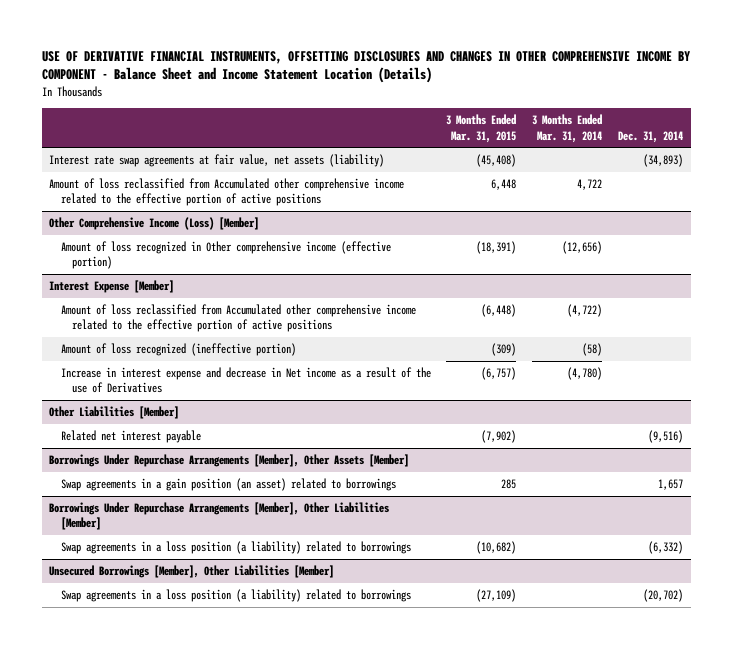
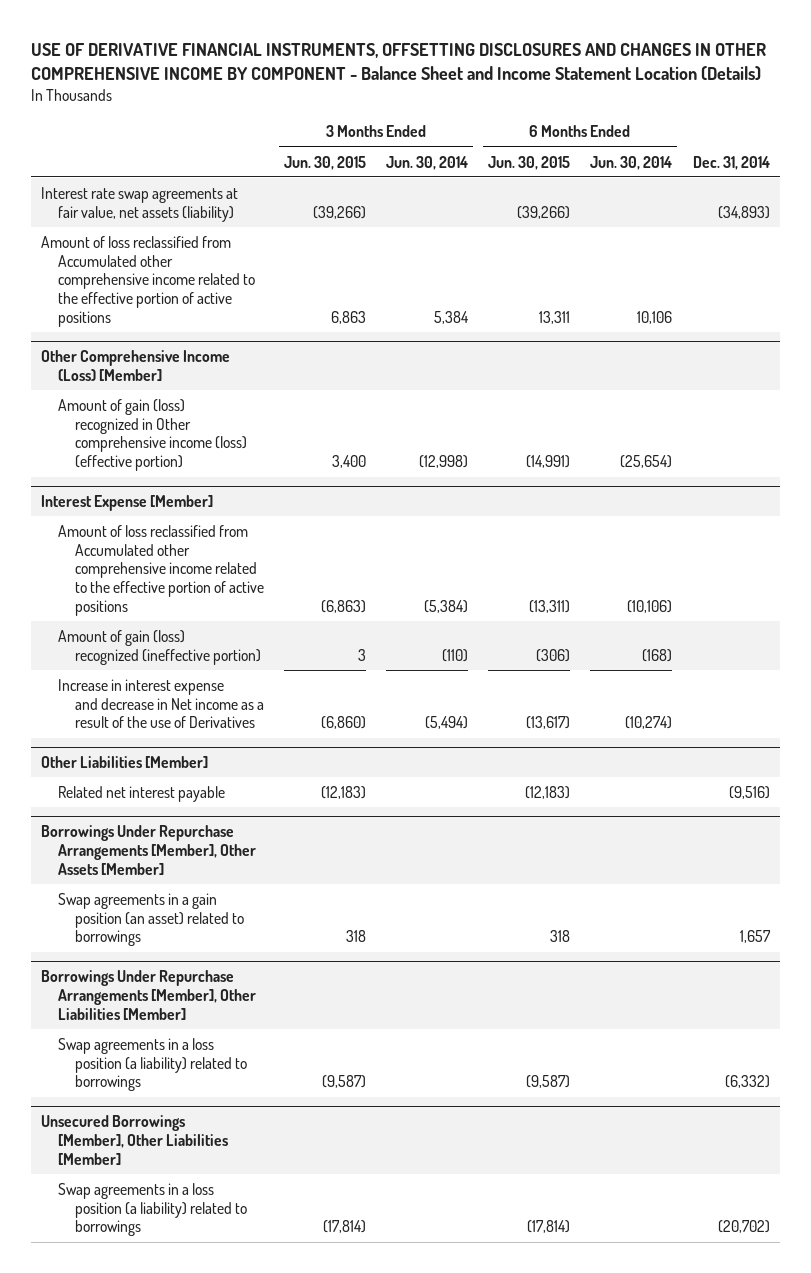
- | 3 Months Ended Mar. 31, 2015 | 3 Months Ended Mar. 31, 2014 | Dec. 31, 2014
+ | 3 Months Ended Jun. 30, 2015 | 3 Months Ended Jun. 30, 2014 | 6 Months Ended Jun. 30, 2015 | 6 Months Ended Jun. 30, 2014 | Dec. 31, 2014
@ Other Comprehensive Income (Loss) [Member]
- Amount of loss recognized in Other comprehensive income (effective portion) | (18,391) | (12,656) |
+ Amount of gain (loss) recognized in Other comprehensive income (loss) (effective portion) | 3,400 | (12,998) | (14,991) | (25,654) |
@ Interest Expense [Member]
- Amount of loss recognized (ineffective portion) | (309) | (58) |
+ Amount of gain (loss) recognized (ineffective portion) | 3 | (110) | (306) | (168) |

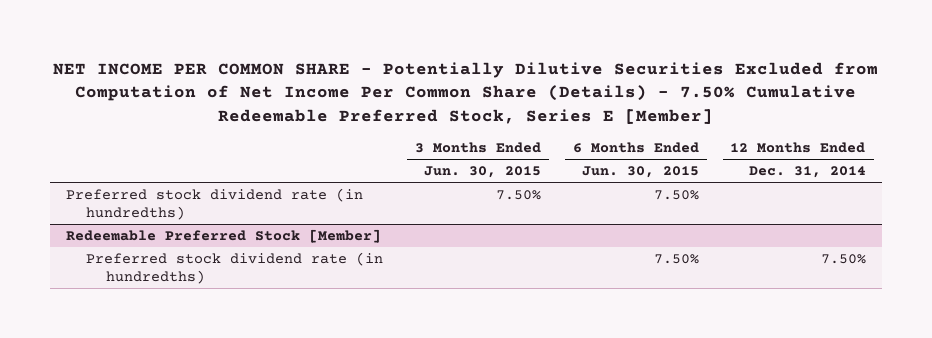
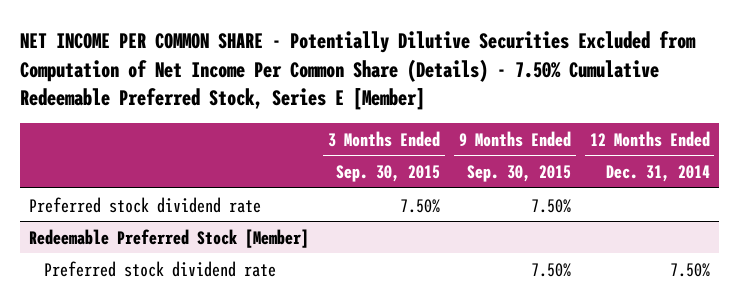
- | 3 Months Ended Jun. 30, 2015 | 6 Months Ended Jun. 30, 2015 | 12 Months Ended Dec. 31, 2014
+ | 3 Months Ended Sep. 30, 2015 | 9 Months Ended Sep. 30, 2015 | 12 Months Ended Dec. 31, 2014
- Preferred stock dividend rate (in hundredths) | 7.50% | 7.50% |
+ Preferred stock dividend rate | 7.50% | 7.50% |
@ Redeemable Preferred Stock [Member]
- Preferred stock dividend rate (in hundredths) | | 7.50% | 7.50%
+ Preferred stock dividend rate | | 7.50% | 7.50%

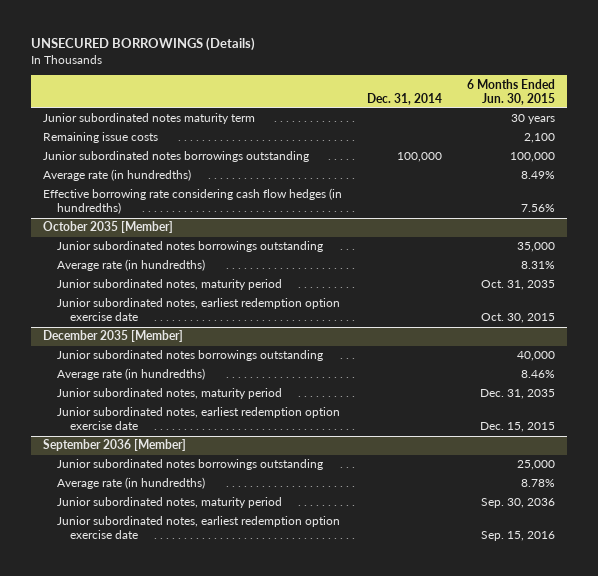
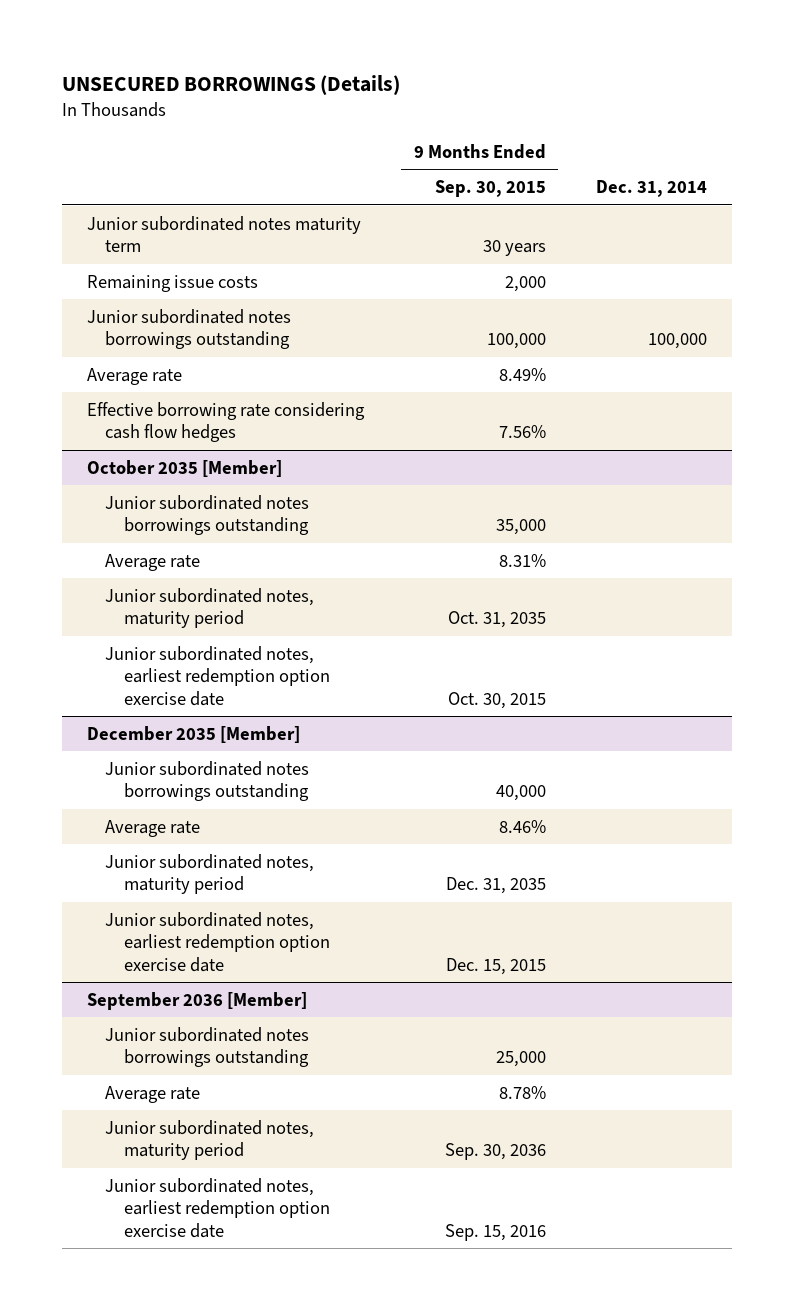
- | Dec. 31, 2014 | 6 Months Ended Jun. 30, 2015
+ | 9 Months Ended Sep. 30, 2015 | Dec. 31, 2014
- Average rate (in hundredths) | | 8.49%
- Effective borrowing rate considering cash flow hedges (in hundredths) | | 7.56%
+ Average rate | 8.49% |
+ Effective borrowing rate considering cash flow hedges | 7.56% |
@ October 2035 [Member]
- Average rate (in hundredths) | | 8.31%
+ Average rate | 8.31% |
@ December 2035 [Member]
- Average rate (in hundredths) | | 8.46%
+ Average rate | 8.46% |
@ September 2036 [Member]
- Average rate (in hundredths) | | 8.78%
+ Average rate | 8.78% |

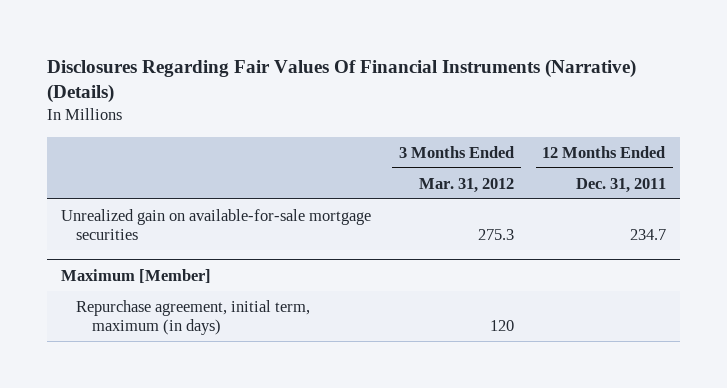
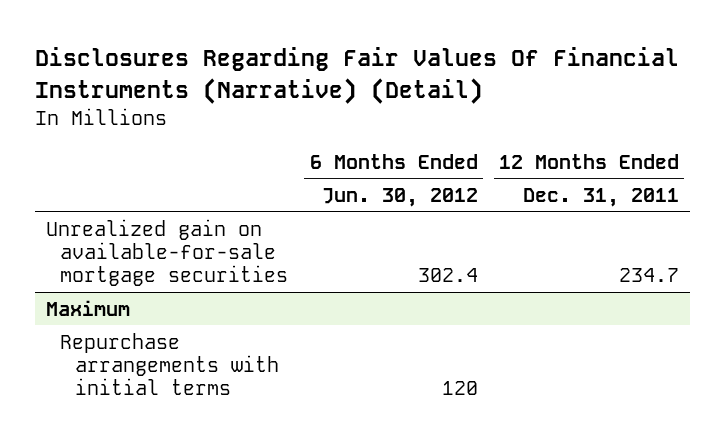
- Disclosures Regarding Fair Values Of Financial Instruments (Narrative) (Details)
+ Disclosures Regarding Fair Values Of Financial Instruments (Narrative) (Detail)
- | 3 Months Ended Mar. 31, 2012 | 12 Months Ended Dec. 31, 2011
+ | 6 Months Ended Jun. 30, 2012 | 12 Months Ended Dec. 31, 2011
- Maximum [Member]
- Repurchase agreement, initial term, maximum (in days) | 120 |
+ Maximum
+ Repurchase arrangements with initial terms | 120 |

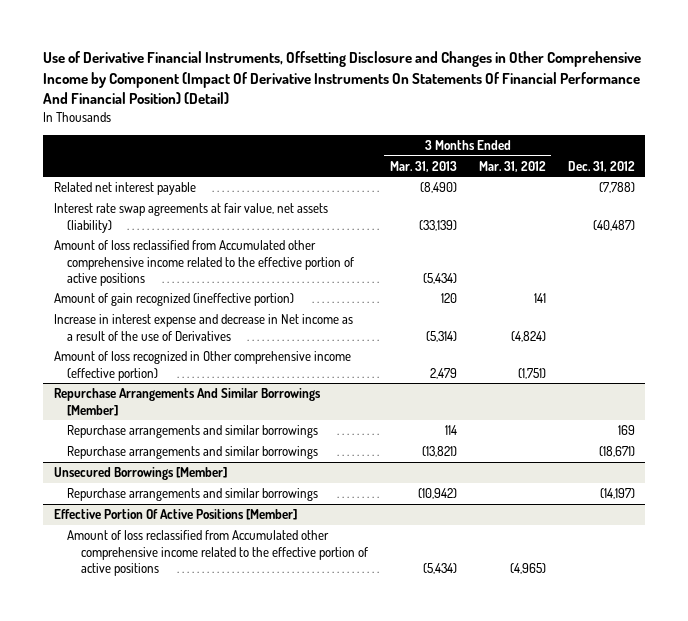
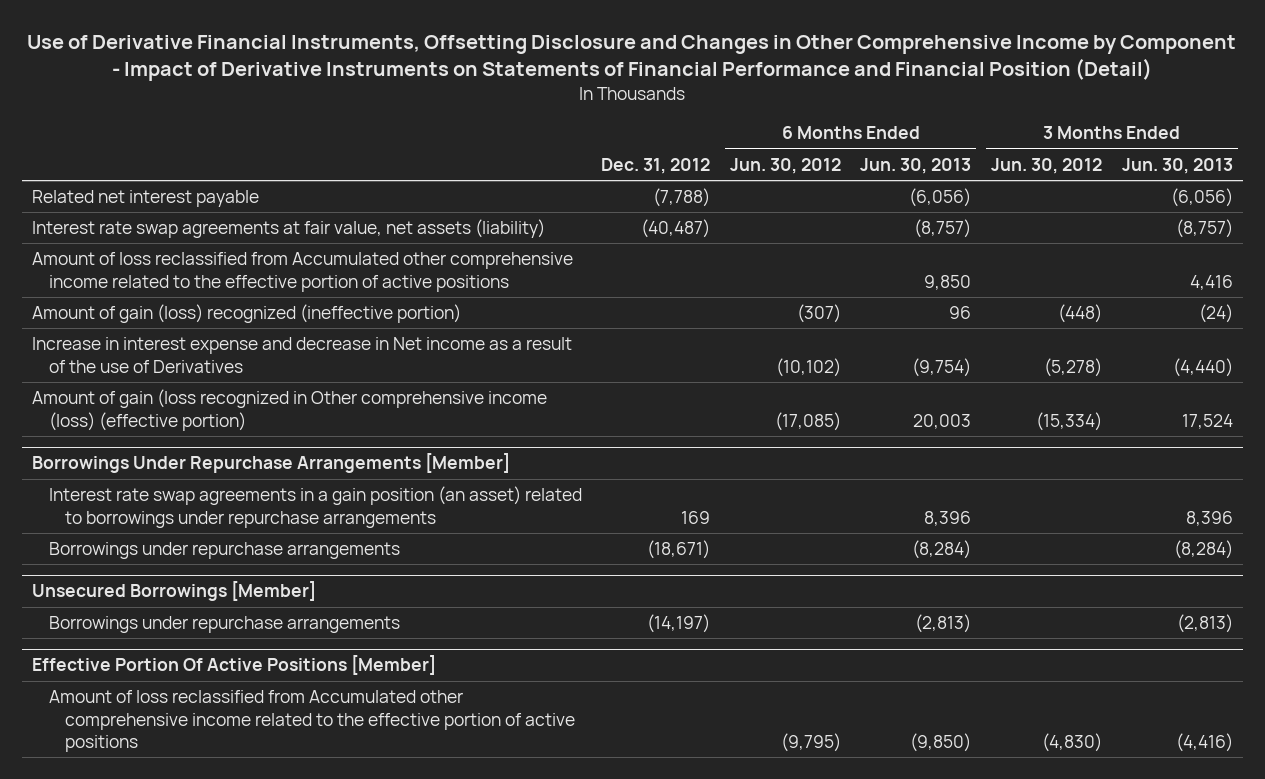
- Use of Derivative Financial Instruments, Offsetting Disclosure and Changes in Other Comprehensive Income by Component (Impact Of Derivative Instruments On Statements Of Financial Performance And Financial Position) (Detail)
+ Use of Derivative Financial Instruments, Offsetting Disclosure and Changes in Other Comprehensive Income by Component - Impact of Derivative Instruments on Statements of Financial Performance and Financial Position (Detail)
- | 3 Months Ended Mar. 31, 2013 | 3 Months Ended Mar. 31, 2012 | Dec. 31, 2012
+ | Dec. 31, 2012 | 6 Months Ended Jun. 30, 2012 | 6 Months Ended Jun. 30, 2013 | 3 Months Ended Jun. 30, 2012 | 3 Months Ended Jun. 30, 2013
- Amount of gain recognized (ineffective portion) | 120 | 141 |
+ Amount of gain (loss) recognized (ineffective portion) | | (307) | 96 | (448) | (24)
- Amount of loss recognized in Other comprehensive income (effective portion) | 2,479 | (1,751) |
- Repurchase Arrangements And Similar Borrowings [Member]
- Repurchase arrangements and similar borrowings | 114 | | 169
- Repurchase arrangements and similar borrowings | (13,821) | | (18,671)
+ Amount of gain (loss recognized in Other comprehensive income (loss) (effective portion) | | (17,085) | 20,003 | (15,334) | 17,524
+ Borrowings Under Repurchase Arrangements [Member]
+ Interest rate swap agreements in a gain position (an asset) related to borrowings under repurchase arrangements | 169 | | 8,396 | | 8,396
+ Borrowings under repurchase arrangements | (18,671) | | (8,284) | | (8,284)
@ Unsecured Borrowings [Member]
- Repurchase arrangements and similar borrowings | (10,942) | | (14,197)
+ Borrowings under repurchase arrangements | (14,197) | | (2,813) | | (2,813)

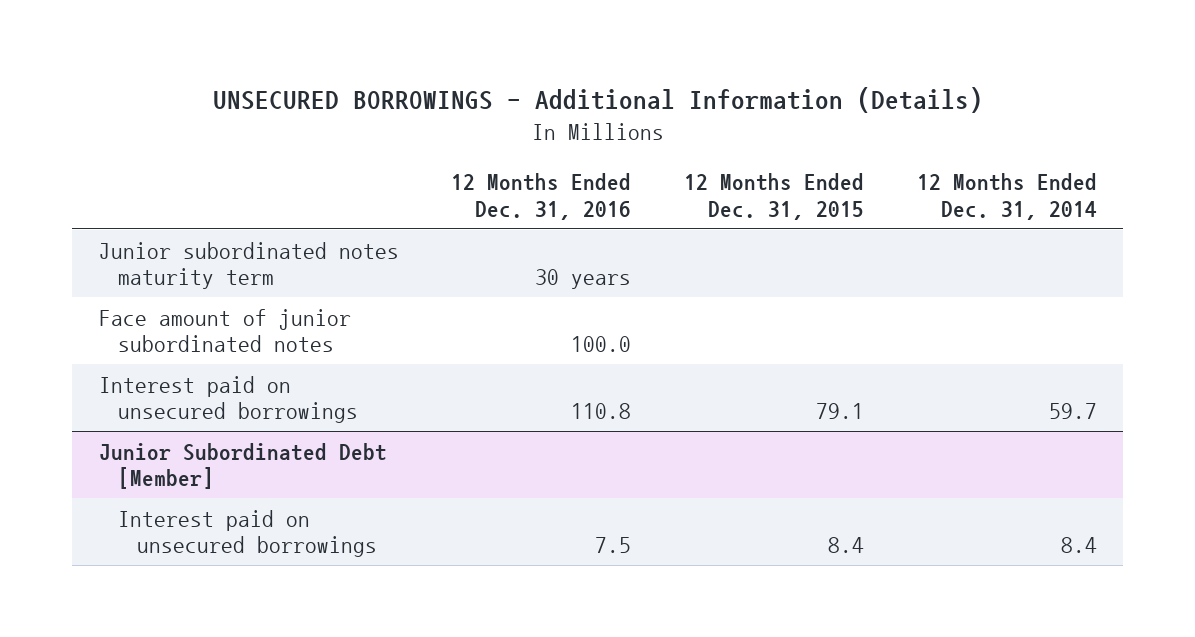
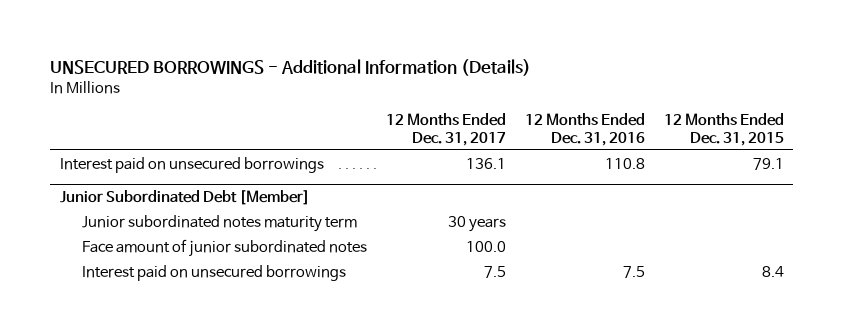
- | 12 Months Ended Dec. 31, 2016 | 12 Months Ended Dec. 31, 2015 | 12 Months Ended Dec. 31, 2014
+ | 12 Months Ended Dec. 31, 2017 | 12 Months Ended Dec. 31, 2016 | 12 Months Ended Dec. 31, 2015
- Junior subordinated notes maturity term | 30 years | |
- Face amount of junior subordinated notes | 100.0 | |
@ Junior Subordinated Debt [Member]
+ Junior subordinated notes maturity term | 30 years | |
+ Face amount of junior subordinated notes | 100.0 | |

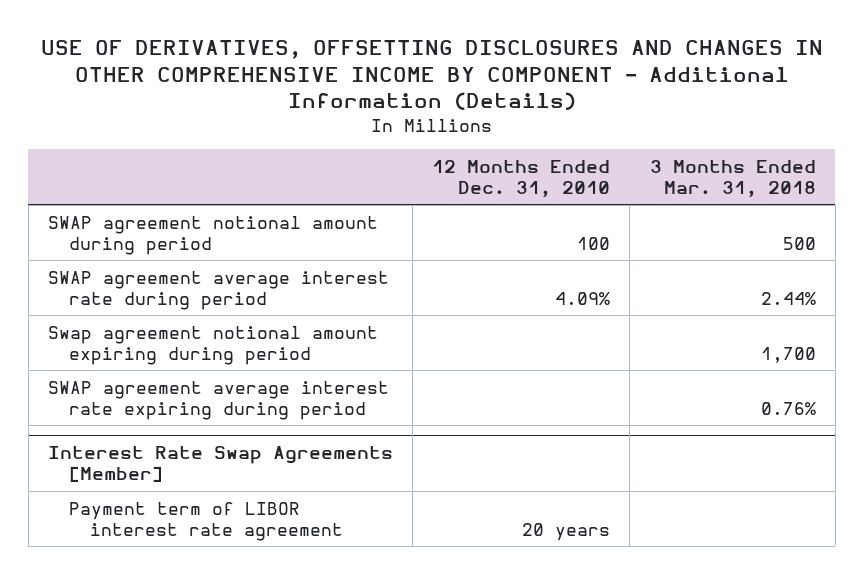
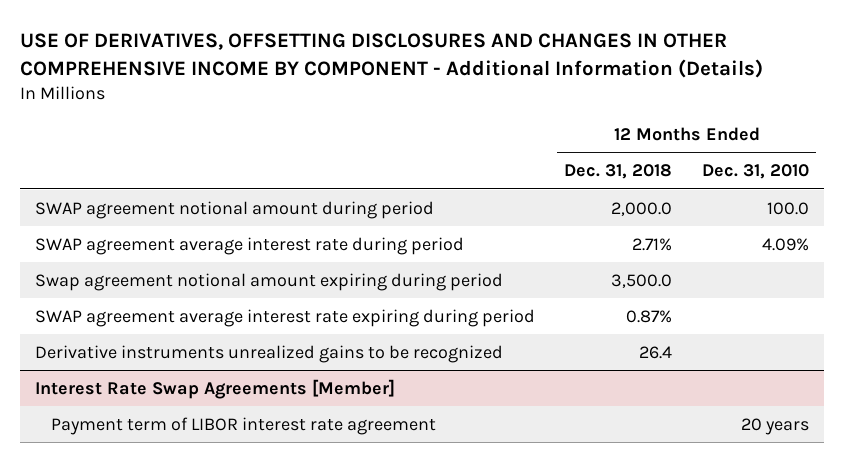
- | 12 Months Ended Dec. 31, 2010 | 3 Months Ended Mar. 31, 2018
+ | 12 Months Ended Dec. 31, 2018 | 12 Months Ended Dec. 31, 2010
- SWAP agreement notional amount during period | 100 | 500
+ SWAP agreement notional amount during period | 2,000.0 | 100.0
+ Derivative instruments unrealized gains to be recognized | 26.4 |

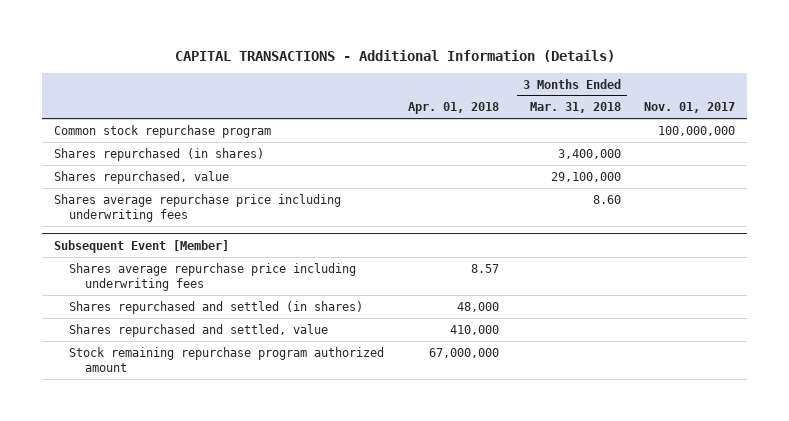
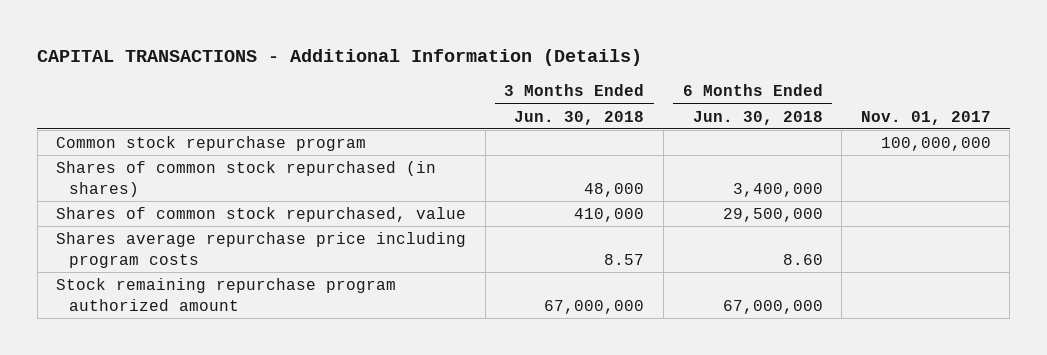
- | Apr. 01, 2018 | 3 Months Ended Mar. 31, 2018 | Nov. 01, 2017
+ | 3 Months Ended Jun. 30, 2018 | 6 Months Ended Jun. 30, 2018 | Nov. 01, 2017
- Shares repurchased (in shares) | | 3,400,000 |
- Shares repurchased, value | | 29,100,000 |
- Shares average repurchase price including underwriting fees | | 8.60 |
- Subsequent Event [Member]
- Shares average repurchase price including underwriting fees | 8.57 | |
- Shares repurchased and settled (in shares) | 48,000 | |
- Shares repurchased and settled, value | 410,000 | |
- Stock remaining repurchase program authorized amount | 67,000,000 | |
+ Shares of common stock repurchased (in shares) | 48,000 | 3,400,000 |
+ Shares of common stock repurchased, value | 410,000 | 29,500,000 |
+ Shares average repurchase price including program costs | 8.57 | 8.60 |
+ Stock remaining repurchase program authorized amount | 67,000,000 | 67,000,000 |

